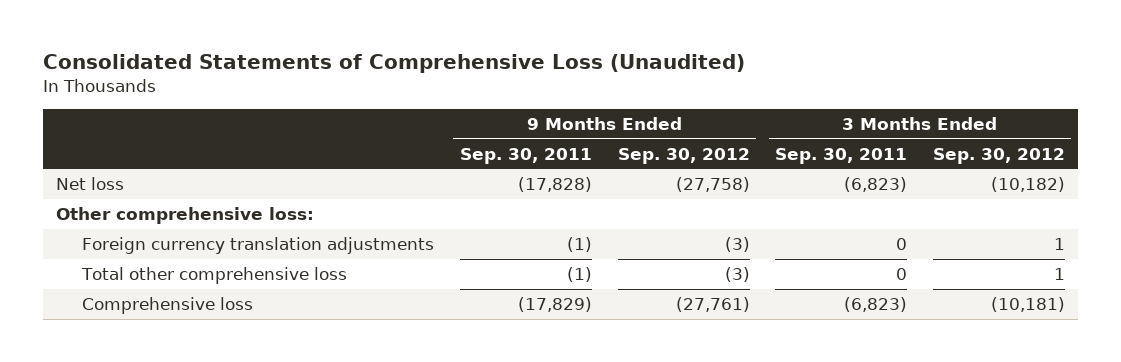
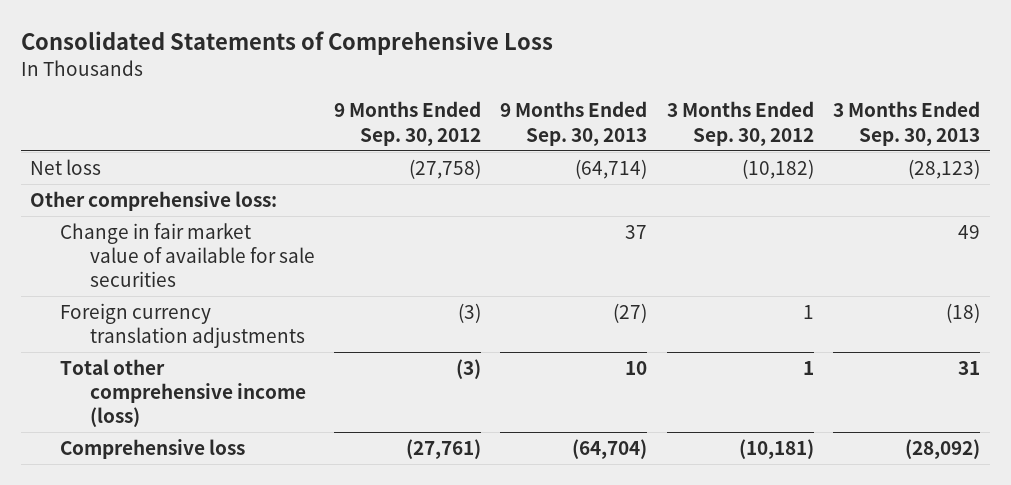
- Consolidated Statements of Comprehensive Loss (Unaudited)
+ Consolidated Statements of Comprehensive Loss
- | 9 Months Ended Sep. 30, 2011 | 9 Months Ended Sep. 30, 2012 | 3 Months Ended Sep. 30, 2011 | 3 Months Ended Sep. 30, 2012
+ | 9 Months Ended Sep. 30, 2012 | 9 Months Ended Sep. 30, 2013 | 3 Months Ended Sep. 30, 2012 | 3 Months Ended Sep. 30, 2013
+ Change in fair market value of available for sale securities | | 37 | | 49
- Total other comprehensive loss | (1) | (3) | 0 | 1
+ Total other comprehensive income (loss) | (3) | 10 | 1 | 31

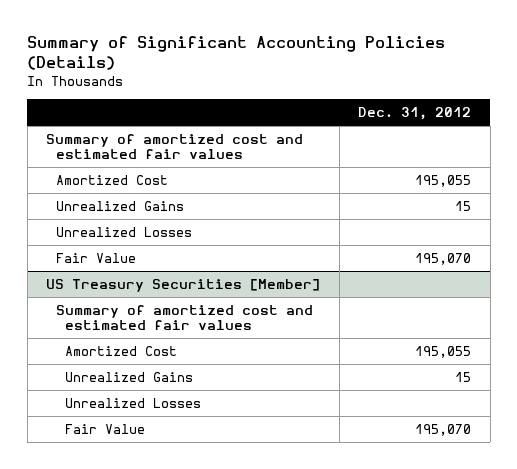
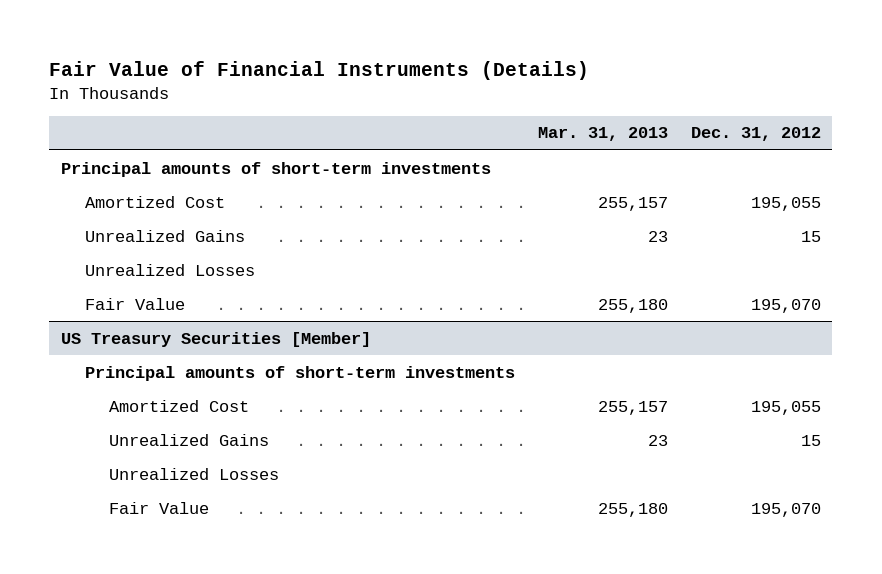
- Summary of Significant Accounting Policies (Details)
+ Fair Value of Financial Instruments (Details)
- | Dec. 31, 2012
+ | Mar. 31, 2013 | Dec. 31, 2012
- Summary of amortized cost and estimated fair values
+ Principal amounts of short-term investments
@ US Treasury Securities [Member]
- Summary of amortized cost and estimated fair values
+ Principal amounts of short-term investments

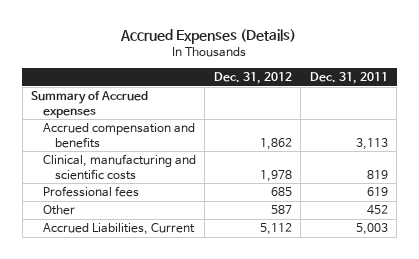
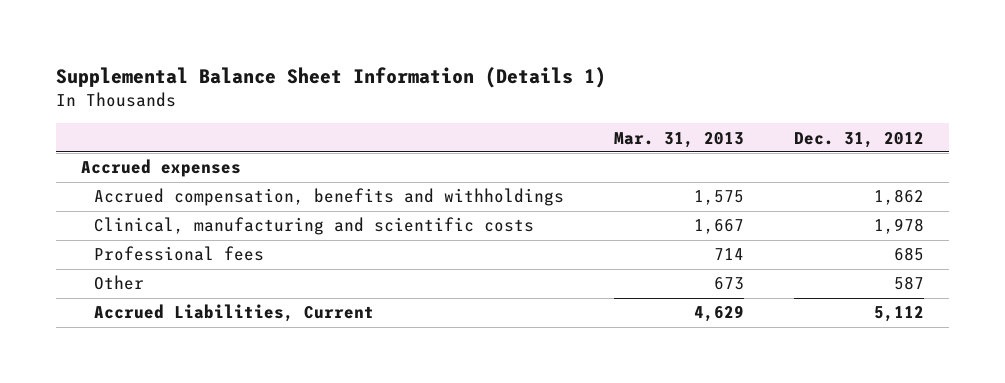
- Accrued Expenses (Details)
+ Supplemental Balance Sheet Information (Details 1)
- | Dec. 31, 2012 | Dec. 31, 2011
+ | Mar. 31, 2013 | Dec. 31, 2012
- Summary of Accrued expenses
- Accrued compensation and benefits | 1,862 | 3,113
+ Accrued expenses
+ Accrued compensation, benefits and withholdings | 1,575 | 1,862

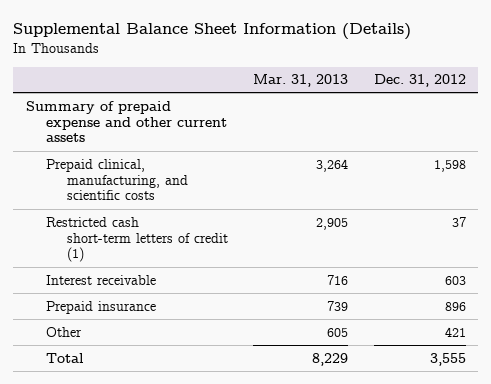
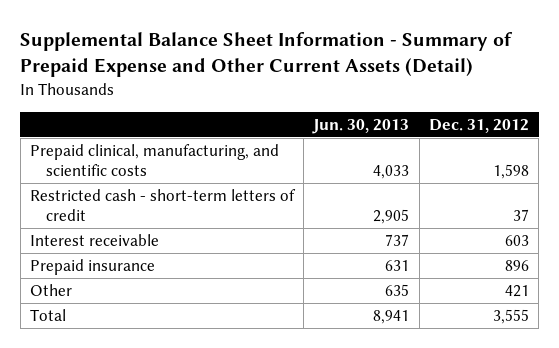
- Supplemental Balance Sheet Information (Details)
+ Supplemental Balance Sheet Information - Summary of Prepaid Expense and Other Current Assets (Detail)
- | Mar. 31, 2013 | Dec. 31, 2012
+ | Jun. 30, 2013 | Dec. 31, 2012
- Summary of prepaid expense and other current assets
- Restricted cash short-term letters of credit (1) | 2,905 | 37
+ Restricted cash - short-term letters of credit | 2,905 | 37

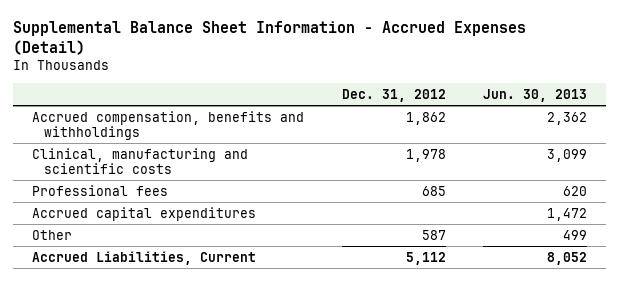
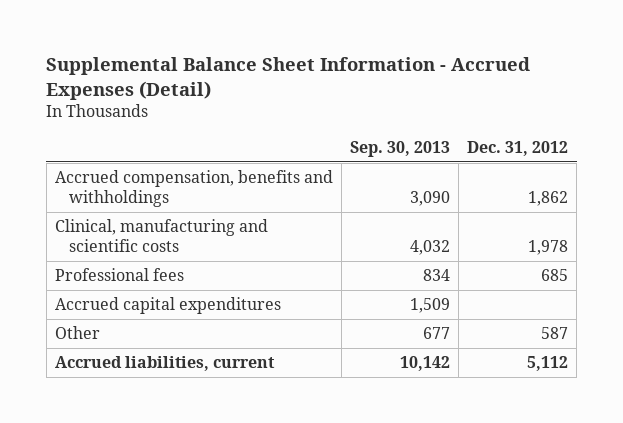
- | Dec. 31, 2012 | Jun. 30, 2013
+ | Sep. 30, 2013 | Dec. 31, 2012
- Accrued Liabilities, Current | 5,112 | 8,052
+ Accrued liabilities, current | 10,142 | 5,112

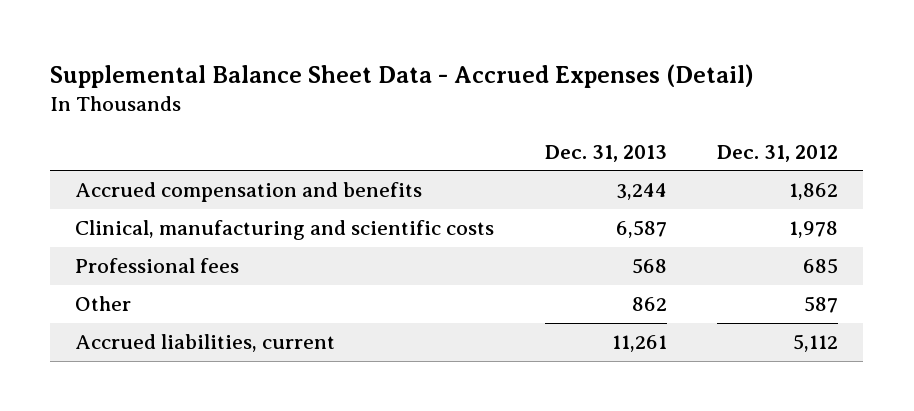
- Supplemental Balance Sheet Information - Accrued Expenses (Detail)
+ Supplemental Balance Sheet Data - Accrued Expenses (Detail)
- | Sep. 30, 2013 | Dec. 31, 2012
+ | Dec. 31, 2013 | Dec. 31, 2012
- Accrued compensation, benefits and withholdings | 3,090 | 1,862
+ Accrued compensation and benefits | 3,244 | 1,862
- Accrued capital expenditures | 1,509 |

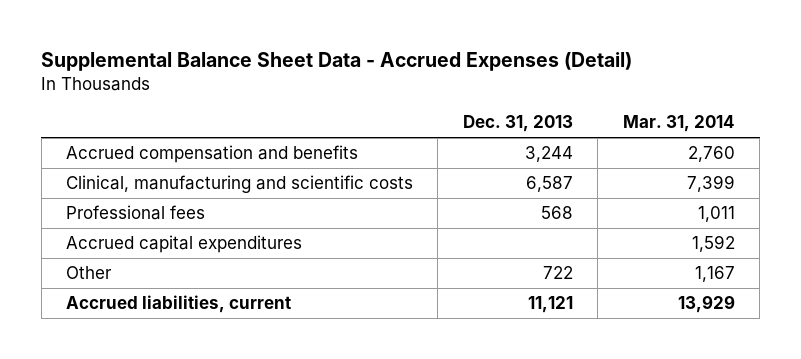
- | Dec. 31, 2013 | Dec. 31, 2012
+ | Dec. 31, 2013 | Mar. 31, 2014
- Other | 862 | 587
- Accrued liabilities, current | 11,261 | 5,112
+ Accrued capital expenditures | | 1,592
+ Other | 722 | 1,167
+ Accrued liabilities, current | 11,121 | 13,929

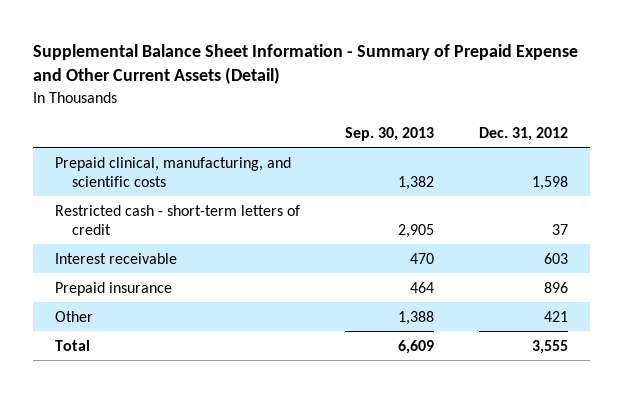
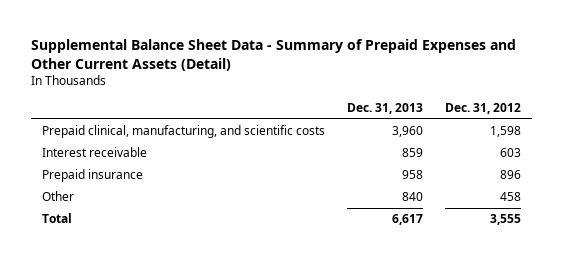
- Supplemental Balance Sheet Information - Summary of Prepaid Expense and Other Current Assets (Detail)
+ Supplemental Balance Sheet Data - Summary of Prepaid Expenses and Other Current Assets (Detail)
- | Sep. 30, 2013 | Dec. 31, 2012
+ | Dec. 31, 2013 | Dec. 31, 2012
- Restricted cash - short-term letters of credit | 2,905 | 37
- Other | 1,388 | 421
+ Other | 840 | 458

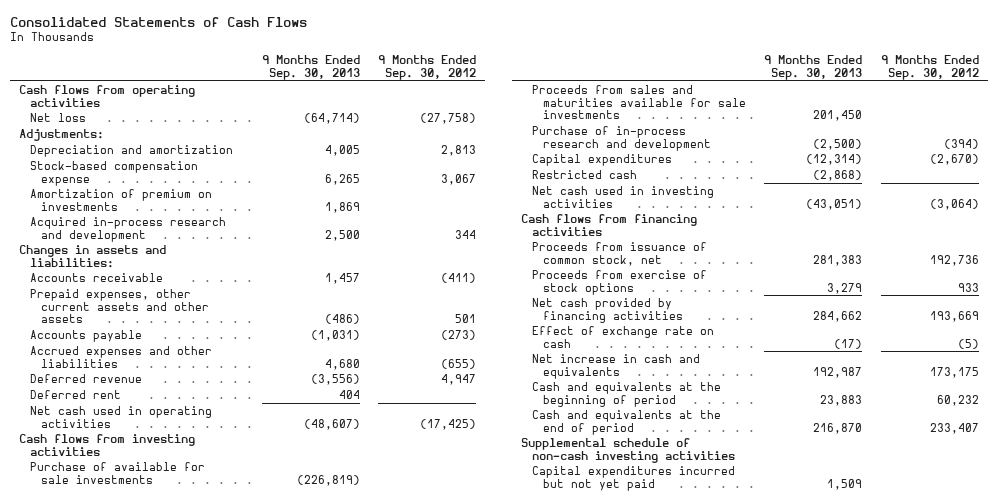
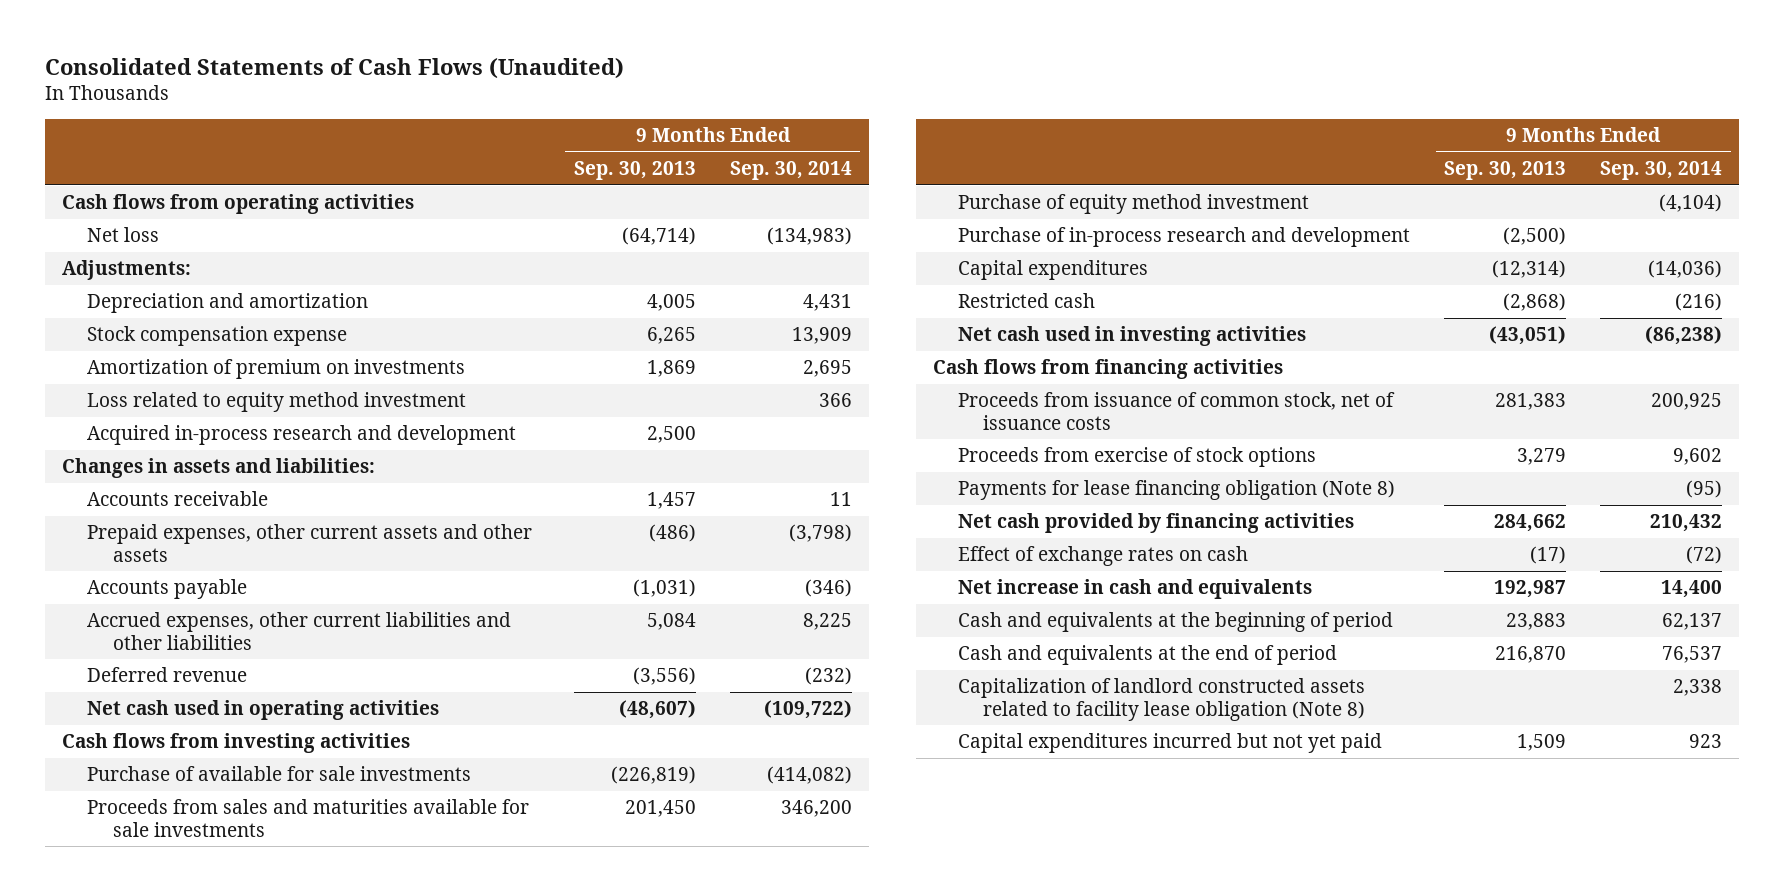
- Consolidated Statements of Cash Flows
+ Consolidated Statements of Cash Flows (Unaudited)
- | 9 Months Ended Sep. 30, 2013 | 9 Months Ended Sep. 30, 2012
+ | 9 Months Ended Sep. 30, 2013 | 9 Months Ended Sep. 30, 2014
- Stock-based compensation expense | 6,265 | 3,067
+ Stock compensation expense | 6,265 | 13,909
+ Loss related to equity method investment | | 366
- Accrued expenses and other liabilities | 4,680 | (655)
+ Accrued expenses, other current liabilities and other liabilities | 5,084 | 8,225
- Deferred rent | 404 |
+ Purchase of equity method investment | | (4,104)
- Proceeds from issuance of common stock, net | 281,383 | 192,736
+ Proceeds from issuance of common stock, net of issuance costs | 281,383 | 200,925
+ Payments for lease financing obligation (Note 8) | | (95)
- Effect of exchange rate on cash | (17) | (5)
+ Effect of exchange rates on cash | (17) | (72)
- Supplemental schedule of non-cash investing activities
+ Capitalization of landlord constructed assets related to facility lease obligation (Note 8) | | 2,338

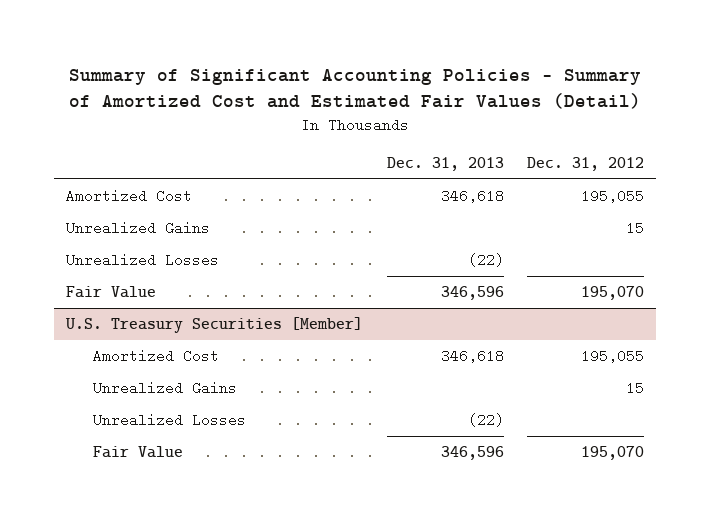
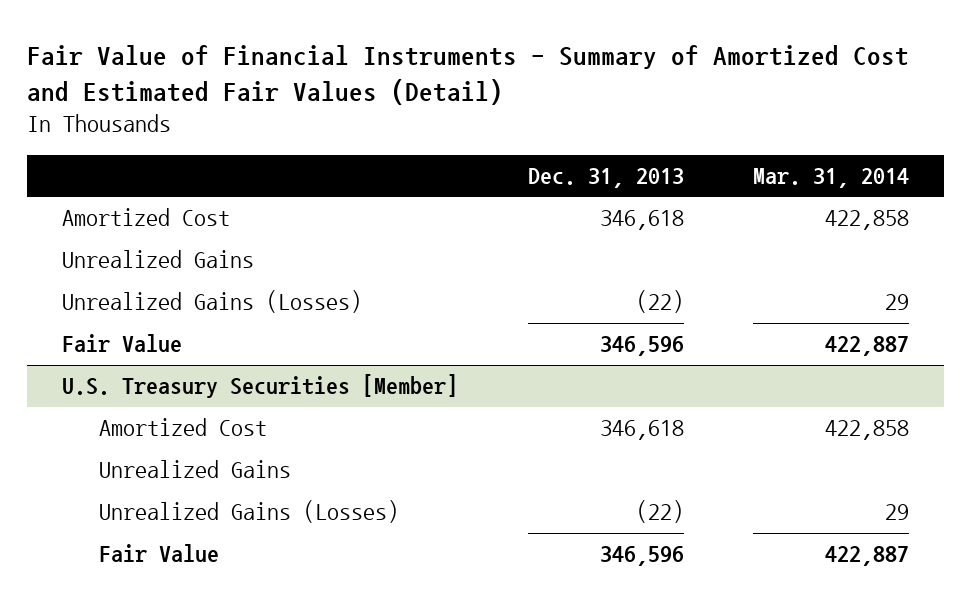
- Summary of Significant Accounting Policies - Summary of Amortized Cost and Estimated Fair Values (Detail)
+ Fair Value of Financial Instruments - Summary of Amortized Cost and Estimated Fair Values (Detail)
- | Dec. 31, 2013 | Dec. 31, 2012
+ | Dec. 31, 2013 | Mar. 31, 2014
- Unrealized Losses | (22) |
+ Unrealized Gains (Losses) | (22) | 29
@ U.S. Treasury Securities [Member]
- Unrealized Losses | (22) |
+ Unrealized Gains (Losses) | (22) | 29

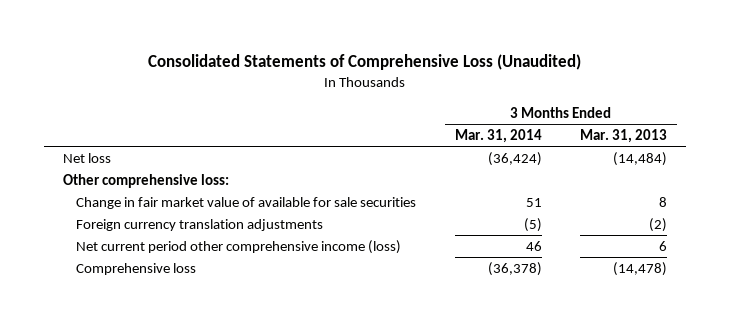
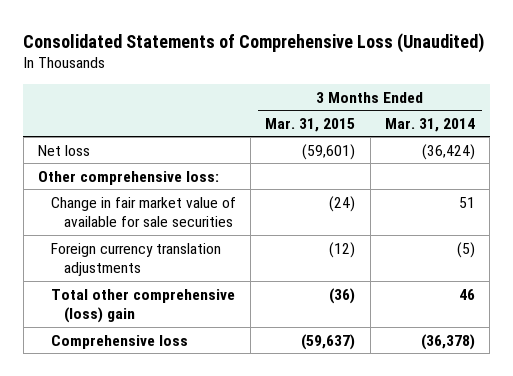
- | 3 Months Ended Mar. 31, 2014 | 3 Months Ended Mar. 31, 2013
+ | 3 Months Ended Mar. 31, 2015 | 3 Months Ended Mar. 31, 2014
- Net current period other comprehensive income (loss) | 46 | 6
+ Total other comprehensive (loss) gain | (36) | 46

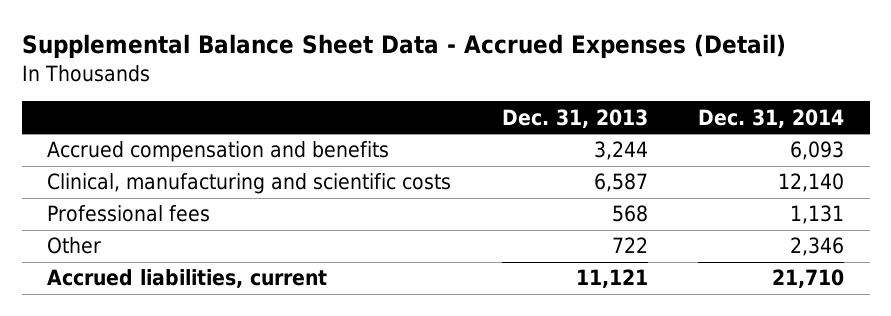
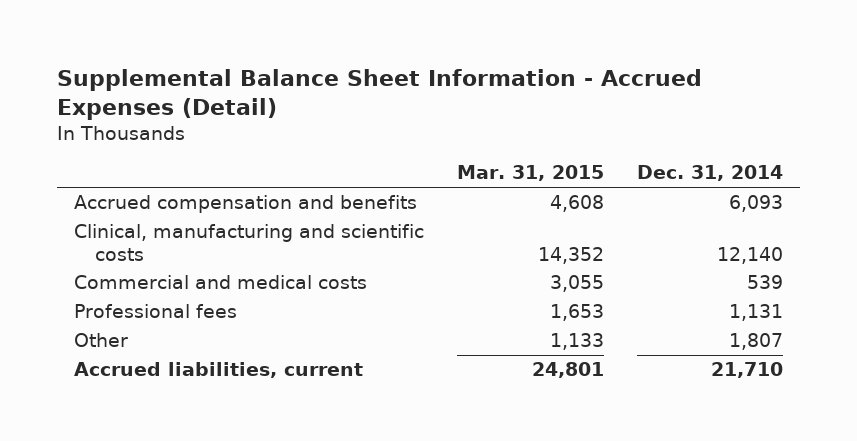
- Supplemental Balance Sheet Data - Accrued Expenses (Detail)
+ Supplemental Balance Sheet Information - Accrued Expenses (Detail)
- | Dec. 31, 2013 | Dec. 31, 2014
+ | Mar. 31, 2015 | Dec. 31, 2014
+ Commercial and medical costs | 3,055 | 539
- Other | 722 | 2,346
+ Other | 1,133 | 1,807

